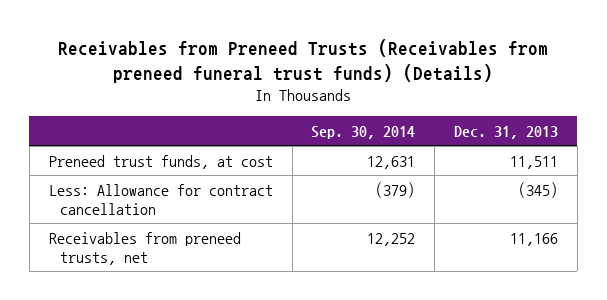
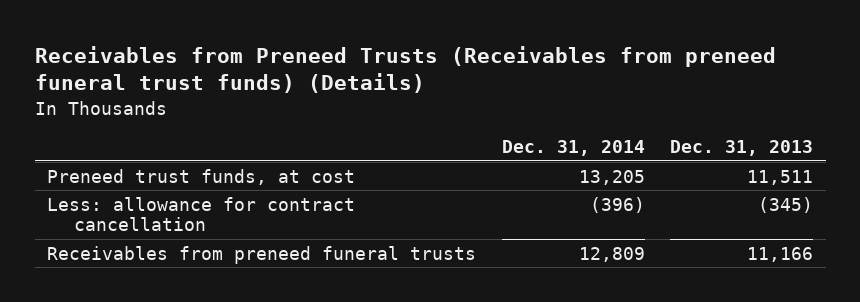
- | Sep. 30, 2014 | Dec. 31, 2013
+ | Dec. 31, 2014 | Dec. 31, 2013
- Less: Allowance for contract cancellation | (379) | (345)
- Receivables from preneed trusts, net | 12,252 | 11,166
+ Less: allowance for contract cancellation | (396) | (345)
+ Receivables from preneed funeral trusts | 12,809 | 11,166

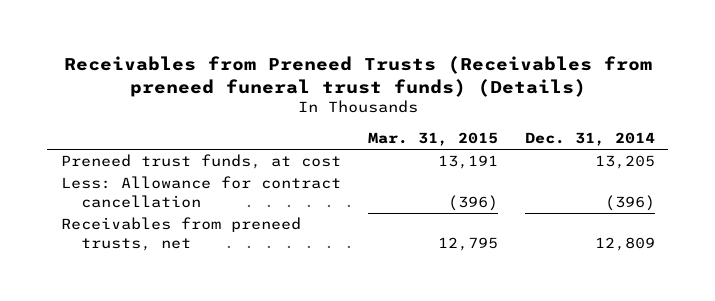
- | Dec. 31, 2014 | Dec. 31, 2013
+ | Mar. 31, 2015 | Dec. 31, 2014
- Less: allowance for contract cancellation | (396) | (345)
- Receivables from preneed funeral trusts | 12,809 | 11,166
+ Less: Allowance for contract cancellation | (396) | (396)
+ Receivables from preneed trusts, net | 12,795 | 12,809

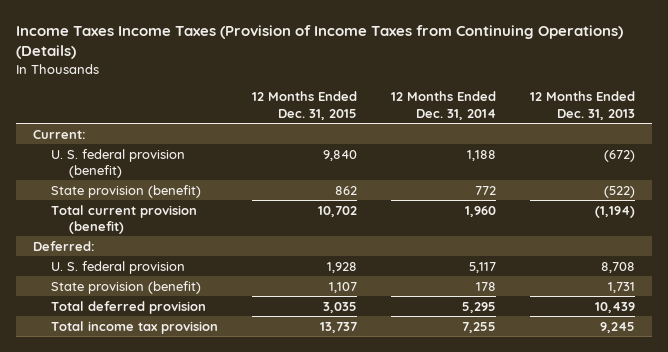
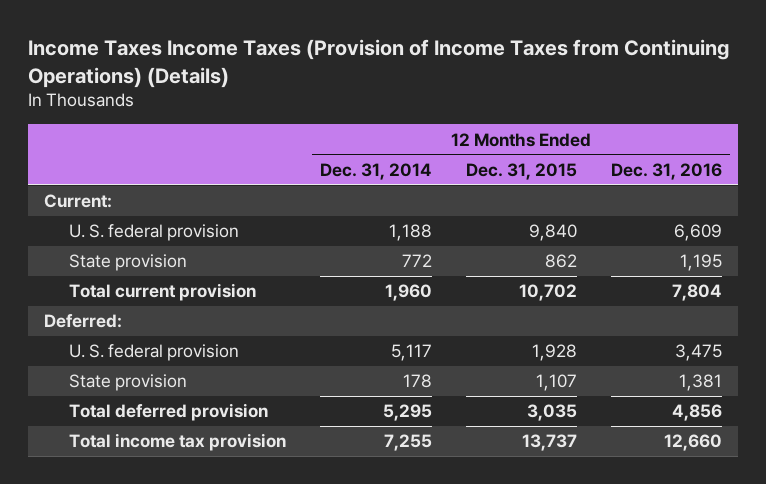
- | 12 Months Ended Dec. 31, 2015 | 12 Months Ended Dec. 31, 2014 | 12 Months Ended Dec. 31, 2013
+ | 12 Months Ended Dec. 31, 2014 | 12 Months Ended Dec. 31, 2015 | 12 Months Ended Dec. 31, 2016
- U. S. federal provision (benefit) | 9,840 | 1,188 | (672)
- State provision (benefit) | 862 | 772 | (522)
- Total current provision (benefit) | 10,702 | 1,960 | (1,194)
+ U. S. federal provision | 1,188 | 9,840 | 6,609
+ State provision | 772 | 862 | 1,195
+ Total current provision | 1,960 | 10,702 | 7,804
- State provision (benefit) | 1,107 | 178 | 1,731
+ State provision | 178 | 1,107 | 1,381

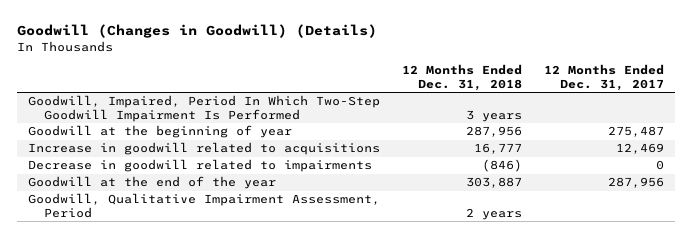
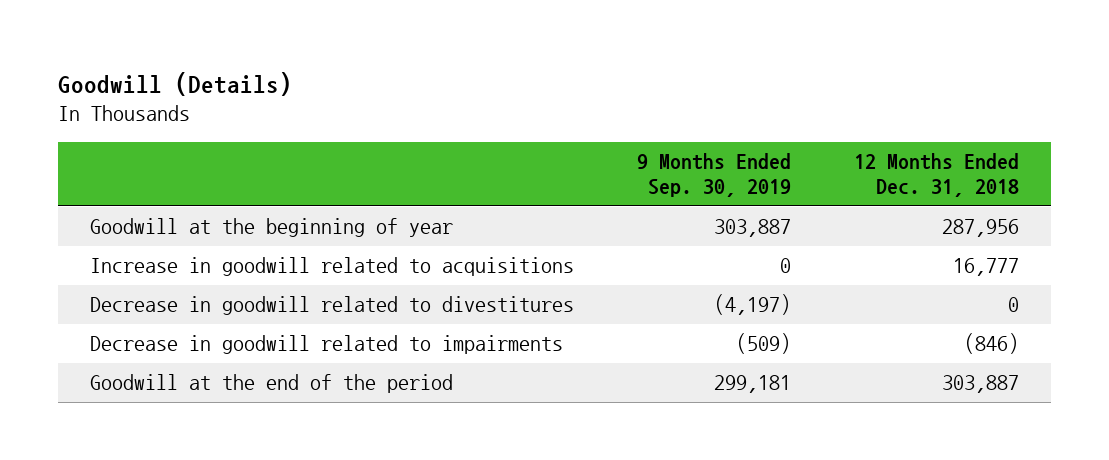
- Goodwill (Changes in Goodwill) (Details)
+ Goodwill (Details)
- | 12 Months Ended Dec. 31, 2018 | 12 Months Ended Dec. 31, 2017
+ | 9 Months Ended Sep. 30, 2019 | 12 Months Ended Dec. 31, 2018
- Goodwill, Impaired, Period In Which Two-Step Goodwill Impairment Is Performed | 3 years |
+ Decrease in goodwill related to divestitures | (4,197) | 0
- Goodwill at the end of the year | 303,887 | 287,956
- Goodwill, Qualitative Impairment Assessment, Period | 2 years |
+ Goodwill at the end of the period | 299,181 | 303,887

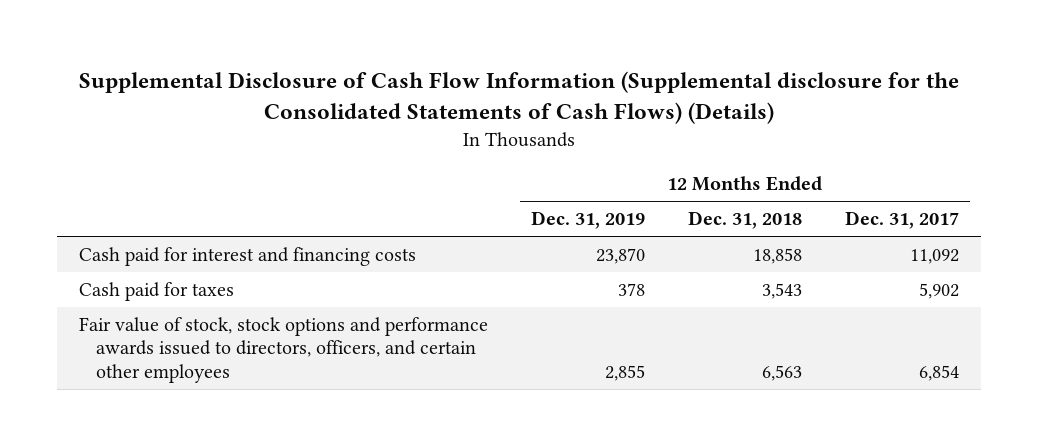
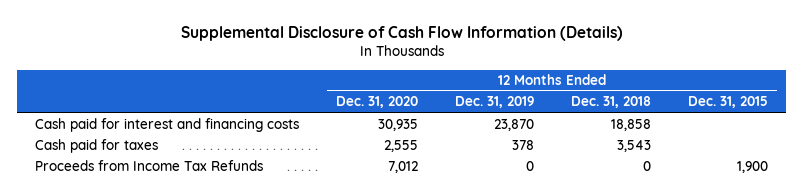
- Supplemental Disclosure of Cash Flow Information (Supplemental disclosure for the Consolidated Statements of Cash Flows) (Details)
+ Supplemental Disclosure of Cash Flow Information (Details)
- | 12 Months Ended Dec. 31, 2019 | 12 Months Ended Dec. 31, 2018 | 12 Months Ended Dec. 31, 2017
+ | 12 Months Ended Dec. 31, 2020 | 12 Months Ended Dec. 31, 2019 | 12 Months Ended Dec. 31, 2018 | 12 Months Ended Dec. 31, 2015
- Fair value of stock, stock options and performance awards issued to directors, officers, and certain other employees | 2,855 | 6,563 | 6,854
+ Proceeds from Income Tax Refunds | 7,012 | 0 | 0 | 1,900

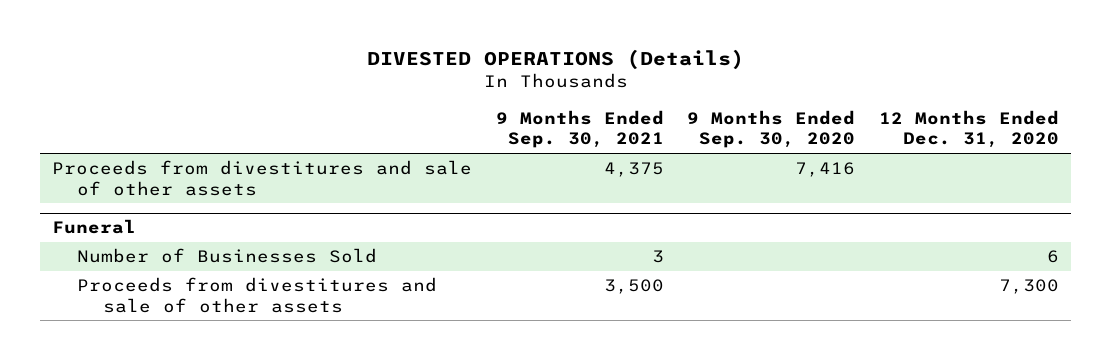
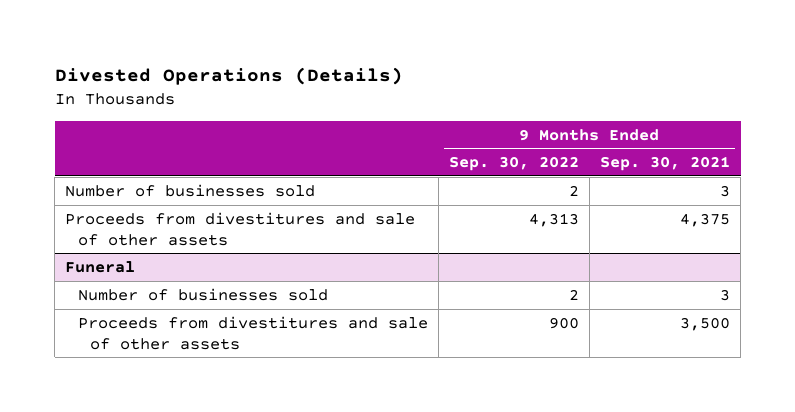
- DIVESTED OPERATIONS (Details)
+ Divested Operations (Details)
- | 9 Months Ended Sep. 30, 2021 | 9 Months Ended Sep. 30, 2020 | 12 Months Ended Dec. 31, 2020
+ | 9 Months Ended Sep. 30, 2022 | 9 Months Ended Sep. 30, 2021
+ Number of businesses sold | 2 | 3
@ Funeral
- Number of Businesses Sold | 3 | | 6
+ Number of businesses sold | 2 | 3

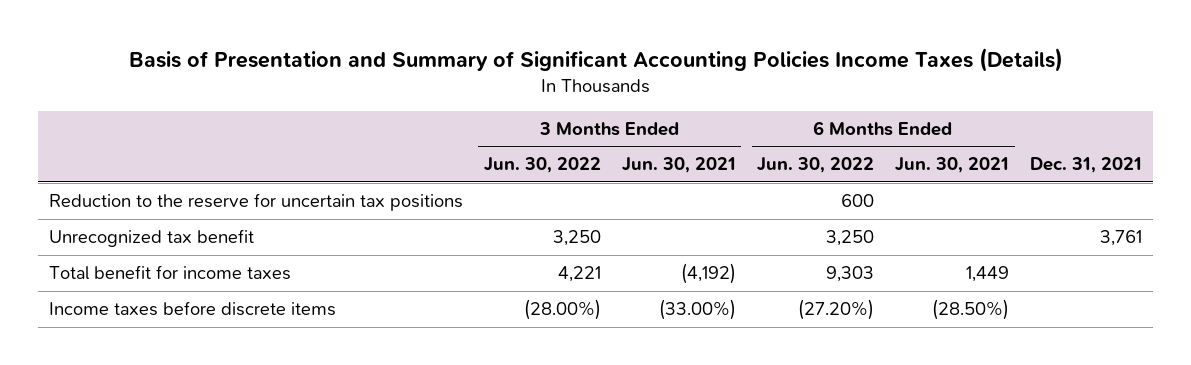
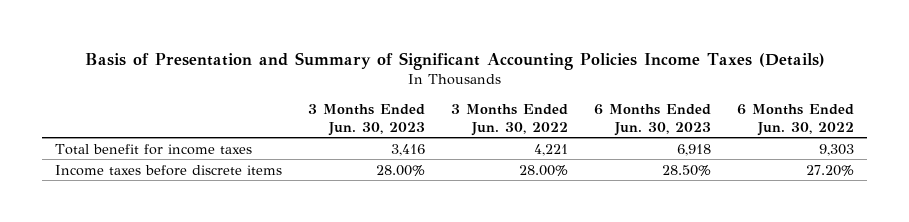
- | 3 Months Ended Jun. 30, 2022 | 3 Months Ended Jun. 30, 2021 | 6 Months Ended Jun. 30, 2022 | 6 Months Ended Jun. 30, 2021 | Dec. 31, 2021
+ | 3 Months Ended Jun. 30, 2023 | 3 Months Ended Jun. 30, 2022 | 6 Months Ended Jun. 30, 2023 | 6 Months Ended Jun. 30, 2022
- Reduction to the reserve for uncertain tax positions | | | 600 | |
- Unrecognized tax benefit | 3,250 | | 3,250 | | 3,761
- Income taxes before discrete items | (28.00%) | (33.00%) | (27.20%) | (28.50%) |
+ Income taxes before discrete items | 28.00% | 28.00% | 28.50% | 27.20%

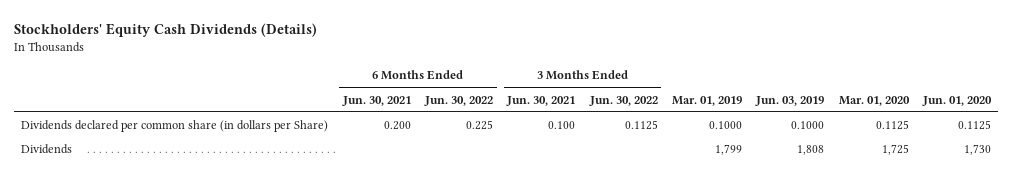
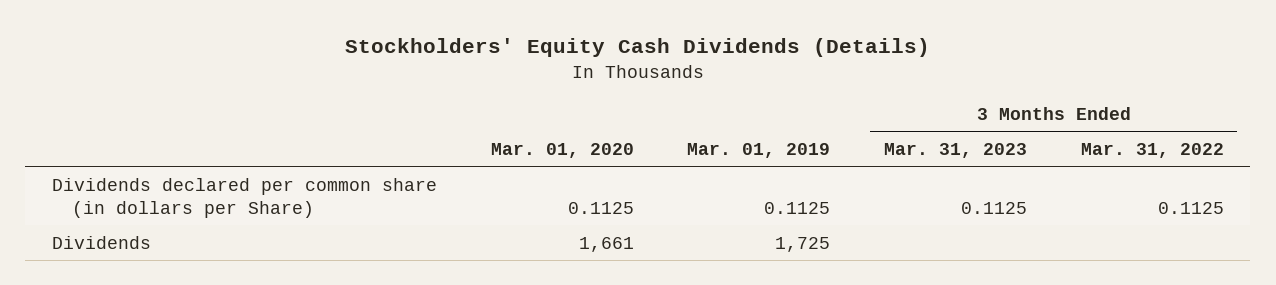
- | 6 Months Ended Jun. 30, 2021 | 6 Months Ended Jun. 30, 2022 | 3 Months Ended Jun. 30, 2021 | 3 Months Ended Jun. 30, 2022 | Mar. 01, 2019 | Jun. 03, 2019 | Mar. 01, 2020 | Jun. 01, 2020
+ | Mar. 01, 2020 | Mar. 01, 2019 | 3 Months Ended Mar. 31, 2023 | 3 Months Ended Mar. 31, 2022
- Dividends declared per common share (in dollars per Share) | 0.200 | 0.225 | 0.100 | 0.1125 | 0.1000 | 0.1000 | 0.1125 | 0.1125
- Dividends | | | | | 1,799 | 1,808 | 1,725 | 1,730
+ Dividends declared per common share (in dollars per Share) | 0.1125 | 0.1125 | 0.1125 | 0.1125
+ Dividends | 1,661 | 1,725 | |

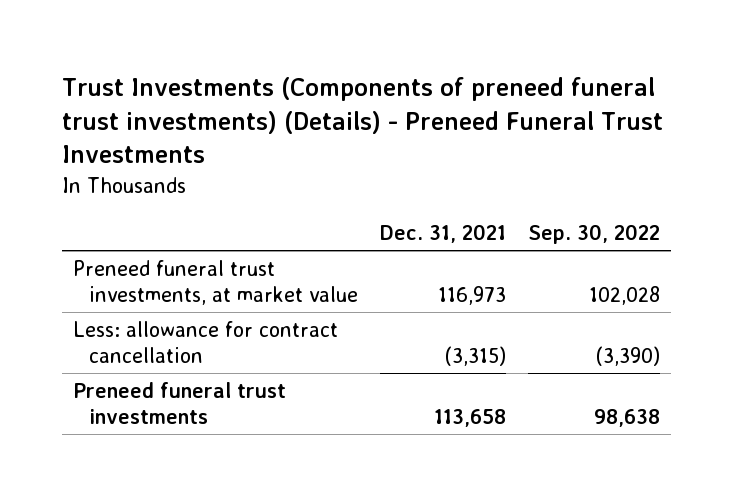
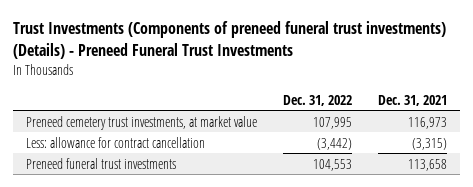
- | Dec. 31, 2021 | Sep. 30, 2022
+ | Dec. 31, 2022 | Dec. 31, 2021
- Preneed funeral trust investments, at market value | 116,973 | 102,028
+ Preneed cemetery trust investments, at market value | 107,995 | 116,973

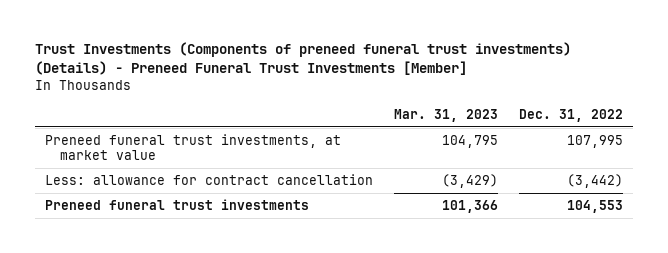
- Trust Investments (Components of preneed funeral trust investments) (Details) - Preneed Funeral Trust Investments
+ Trust Investments (Components of preneed funeral trust investments) (Details) - Preneed Funeral Trust Investments [Member]
- | Dec. 31, 2022 | Dec. 31, 2021
+ | Mar. 31, 2023 | Dec. 31, 2022
- Preneed cemetery trust investments, at market value | 107,995 | 116,973
+ Preneed funeral trust investments, at market value | 104,795 | 107,995

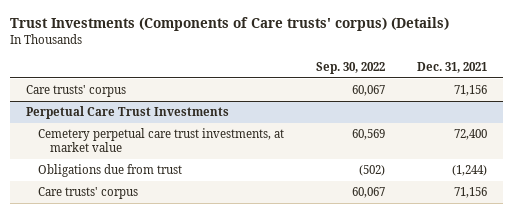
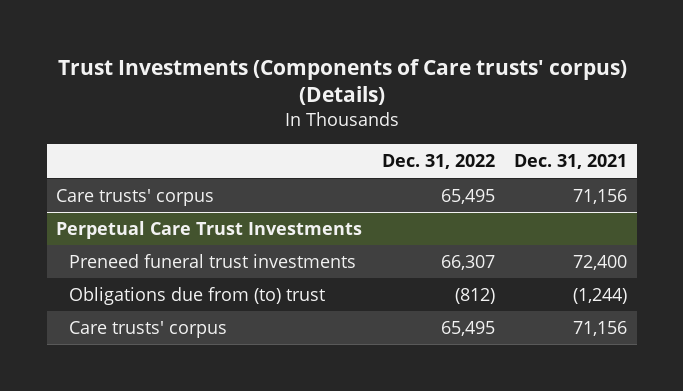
- | Sep. 30, 2022 | Dec. 31, 2021
+ | Dec. 31, 2022 | Dec. 31, 2021
@ Perpetual Care Trust Investments
- Cemetery perpetual care trust investments, at market value | 60,569 | 72,400
- Obligations due from trust | (502) | (1,244)
+ Preneed funeral trust investments | 66,307 | 72,400
+ Obligations due from (to) trust | (812) | (1,244)

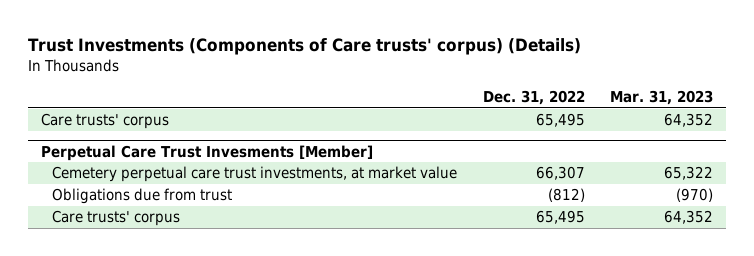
- | Dec. 31, 2022 | Dec. 31, 2021
+ | Dec. 31, 2022 | Mar. 31, 2023
- Perpetual Care Trust Investments
- Preneed funeral trust investments | 66,307 | 72,400
- Obligations due from (to) trust | (812) | (1,244)
+ Perpetual Care Trust Invesments [Member]
+ Cemetery perpetual care trust investments, at market value | 66,307 | 65,322
+ Obligations due from trust | (812) | (970)

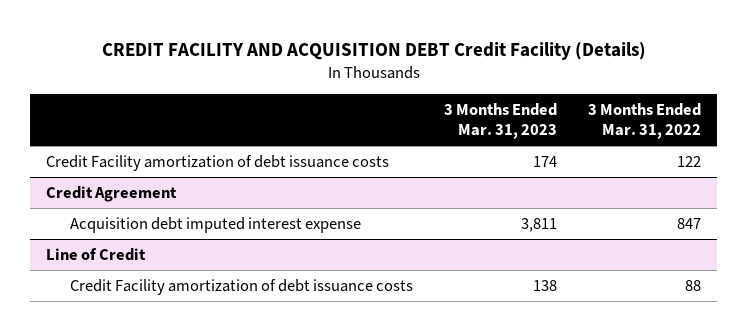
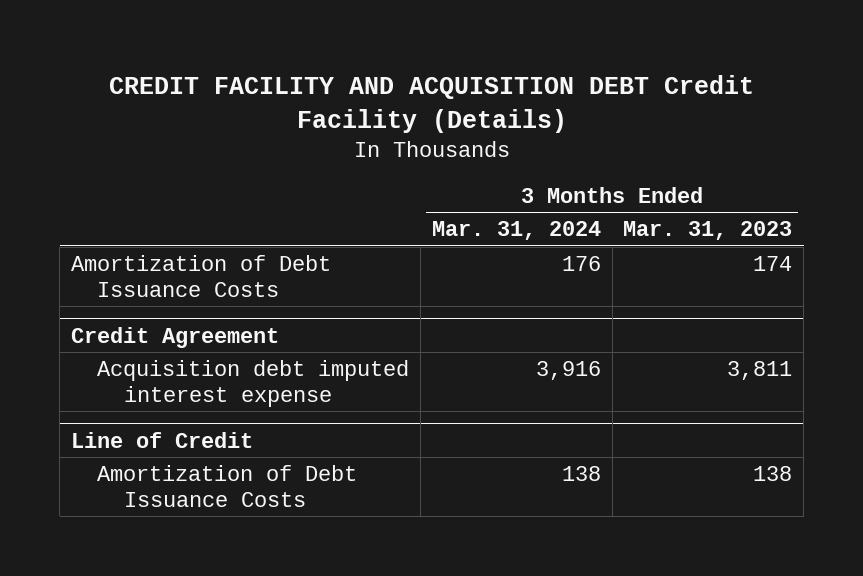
- | 3 Months Ended Mar. 31, 2023 | 3 Months Ended Mar. 31, 2022
+ | 3 Months Ended Mar. 31, 2024 | 3 Months Ended Mar. 31, 2023
- Credit Facility amortization of debt issuance costs | 174 | 122
+ Amortization of Debt Issuance Costs | 176 | 174
@ Line of Credit
- Credit Facility amortization of debt issuance costs | 138 | 88
+ Amortization of Debt Issuance Costs | 138 | 138

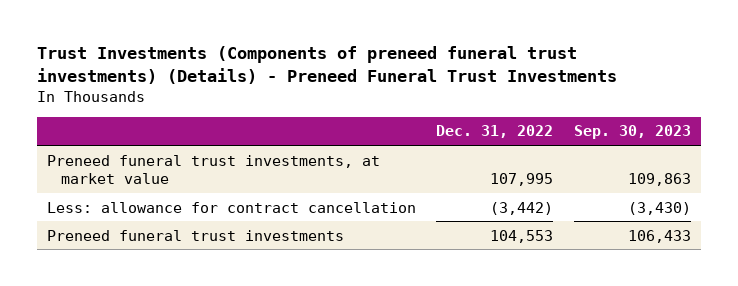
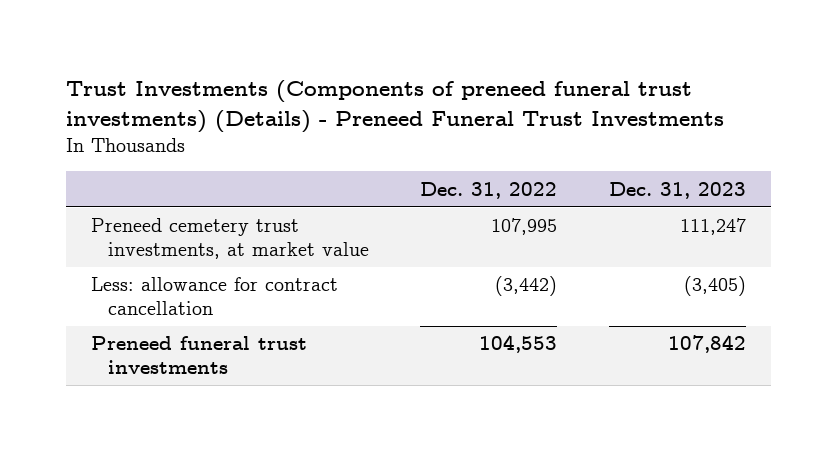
- | Dec. 31, 2022 | Sep. 30, 2023
+ | Dec. 31, 2022 | Dec. 31, 2023
- Preneed funeral trust investments, at market value | 107,995 | 109,863
+ Preneed cemetery trust investments, at market value | 107,995 | 111,247

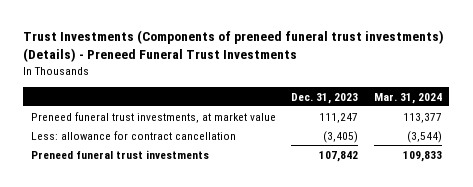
- | Dec. 31, 2022 | Dec. 31, 2023
+ | Dec. 31, 2023 | Mar. 31, 2024
- Preneed cemetery trust investments, at market value | 107,995 | 111,247
+ Preneed funeral trust investments, at market value | 111,247 | 113,377

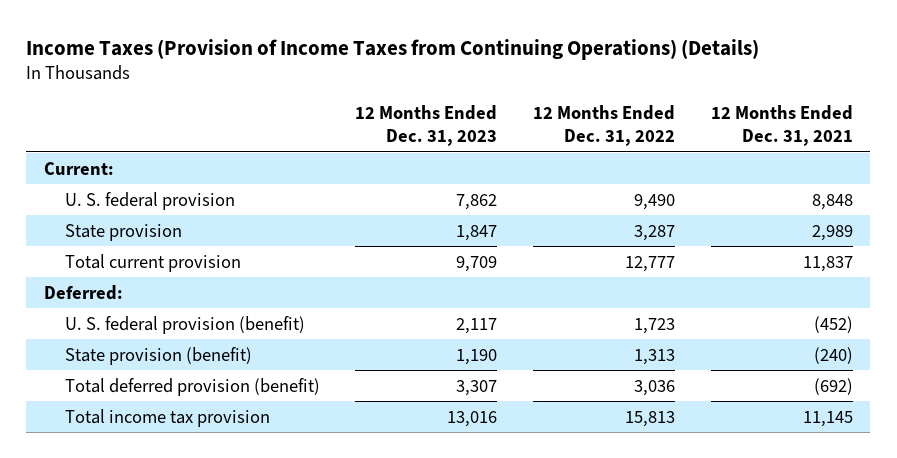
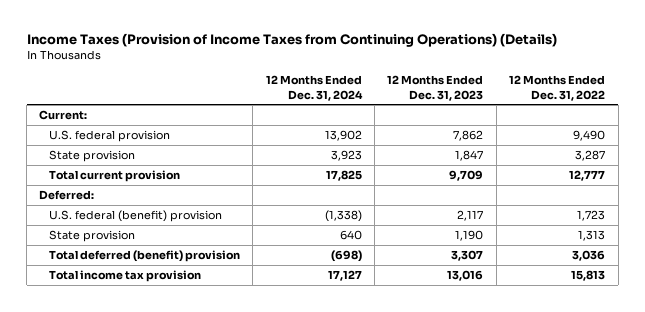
- | 12 Months Ended Dec. 31, 2023 | 12 Months Ended Dec. 31, 2022 | 12 Months Ended Dec. 31, 2021
+ | 12 Months Ended Dec. 31, 2024 | 12 Months Ended Dec. 31, 2023 | 12 Months Ended Dec. 31, 2022
- U. S. federal provision | 7,862 | 9,490 | 8,848
+ U.S. federal provision | 13,902 | 7,862 | 9,490
- U. S. federal provision (benefit) | 2,117 | 1,723 | (452)
- State provision (benefit) | 1,190 | 1,313 | (240)
- Total deferred provision (benefit) | 3,307 | 3,036 | (692)
+ U.S. federal (benefit) provision | (1,338) | 2,117 | 1,723
+ State provision | 640 | 1,190 | 1,313
+ Total deferred (benefit) provision | (698) | 3,307 | 3,036

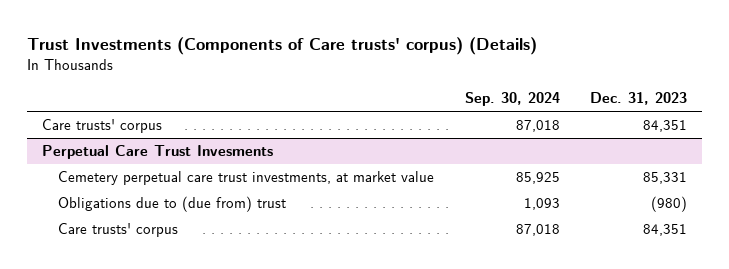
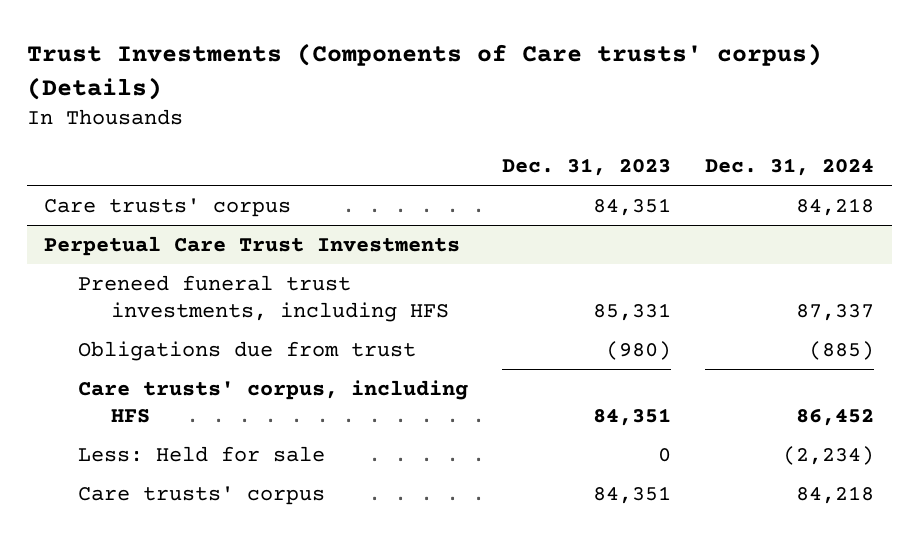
- | Sep. 30, 2024 | Dec. 31, 2023
+ | Dec. 31, 2023 | Dec. 31, 2024
- Perpetual Care Trust Invesments
- Cemetery perpetual care trust investments, at market value | 85,925 | 85,331
- Obligations due to (due from) trust | 1,093 | (980)
+ Perpetual Care Trust Investments
+ Preneed funeral trust investments, including HFS | 85,331 | 87,337
+ Obligations due from trust | (980) | (885)
+ Care trusts' corpus, including HFS | 84,351 | 86,452
+ Less: Held for sale | 0 | (2,234)

